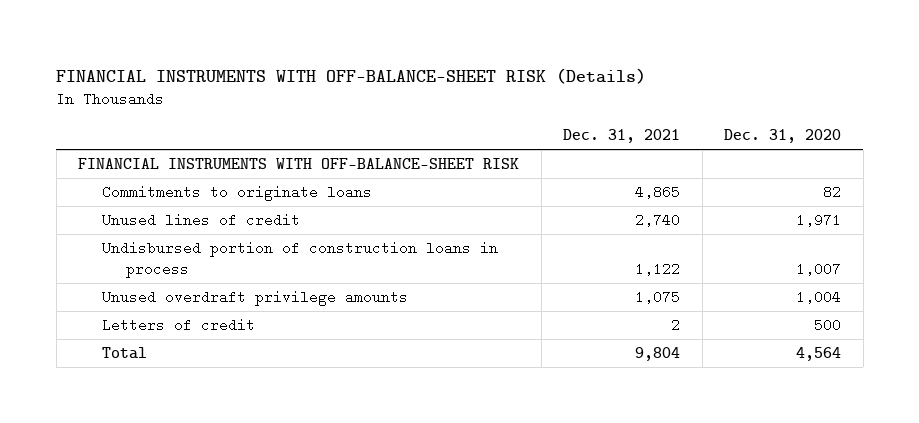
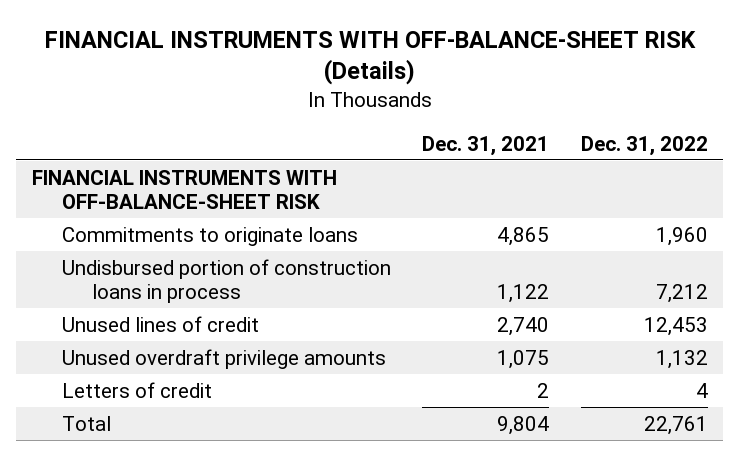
- | Dec. 31, 2021 | Dec. 31, 2020
+ | Dec. 31, 2021 | Dec. 31, 2022
moved down: Unused lines of credit | 2,740 | 12,453

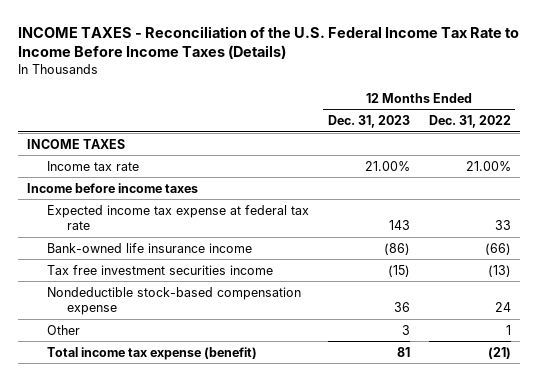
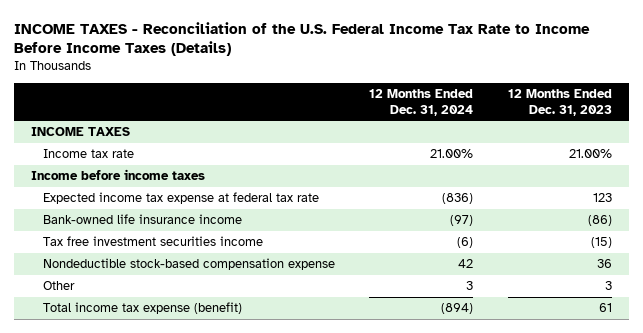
- | 12 Months Ended Dec. 31, 2023 | 12 Months Ended Dec. 31, 2022
+ | 12 Months Ended Dec. 31, 2024 | 12 Months Ended Dec. 31, 2023
- Expected income tax expense at federal tax rate | 143 | 33
+ Expected income tax expense at federal tax rate | (836) | 123
- Total income tax expense (benefit) | 81 | (21)
+ Total income tax expense (benefit) | (894) | 61

